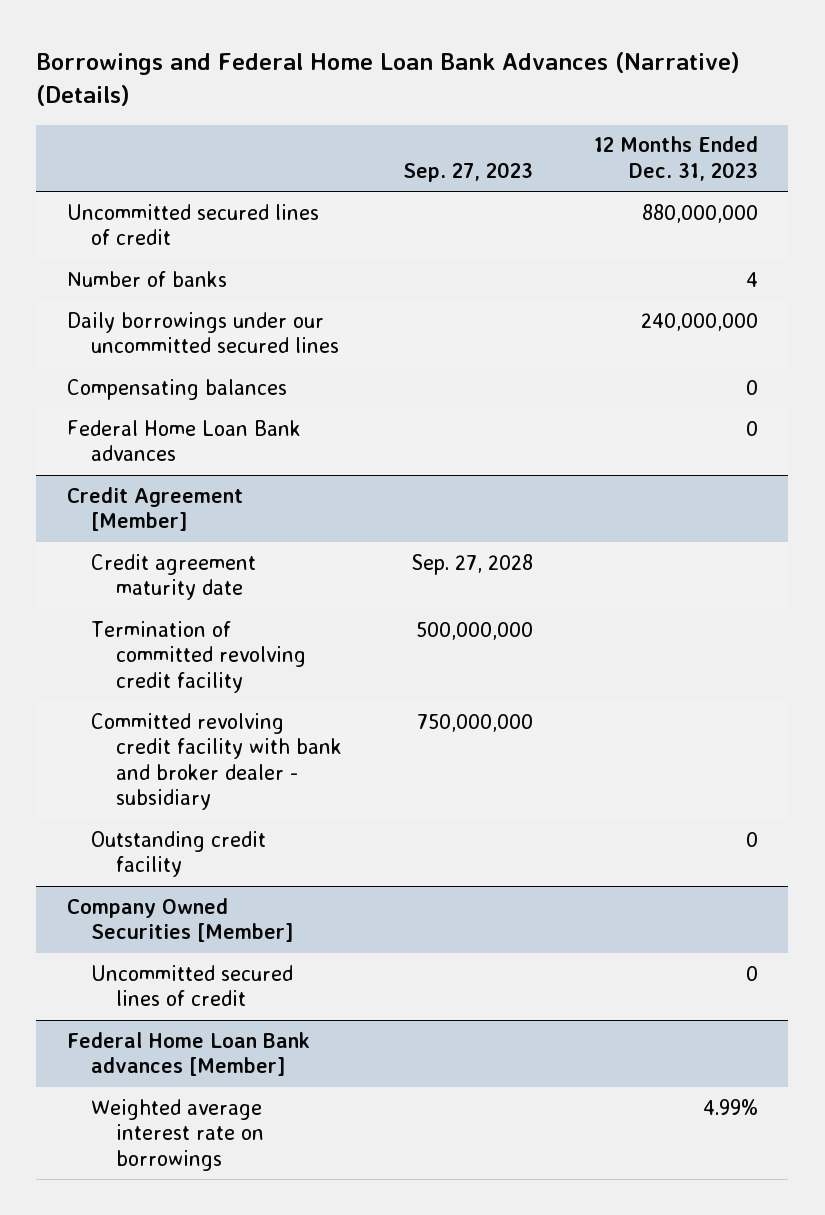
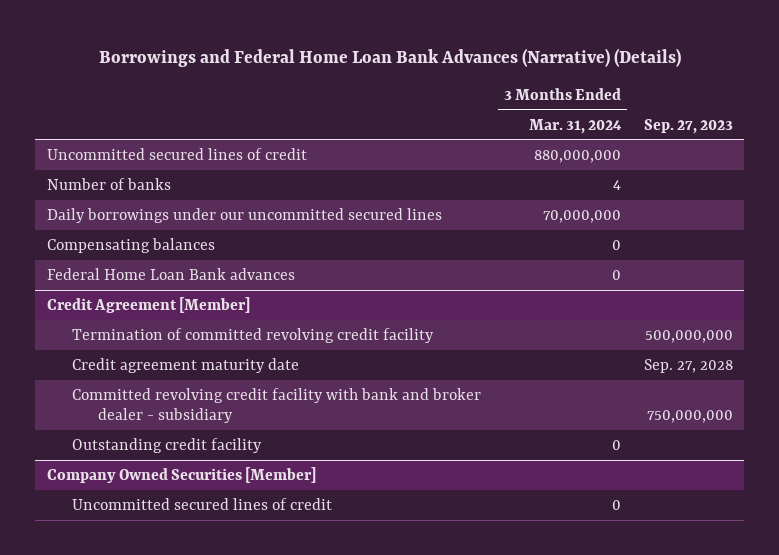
- | Sep. 27, 2023 | 12 Months Ended Dec. 31, 2023
+ | 3 Months Ended Mar. 31, 2024 | Sep. 27, 2023
@ Credit Agreement [Member]
moved down: Credit agreement maturity date | | Sep. 27, 2028
- Federal Home Loan Bank advances [Member]
- Weighted average interest rate on borrowings | | 4.99%

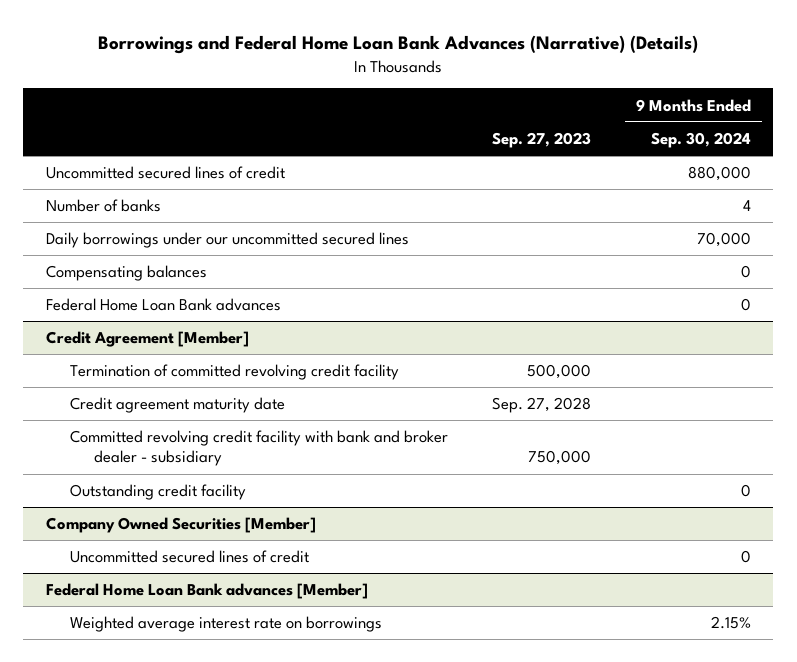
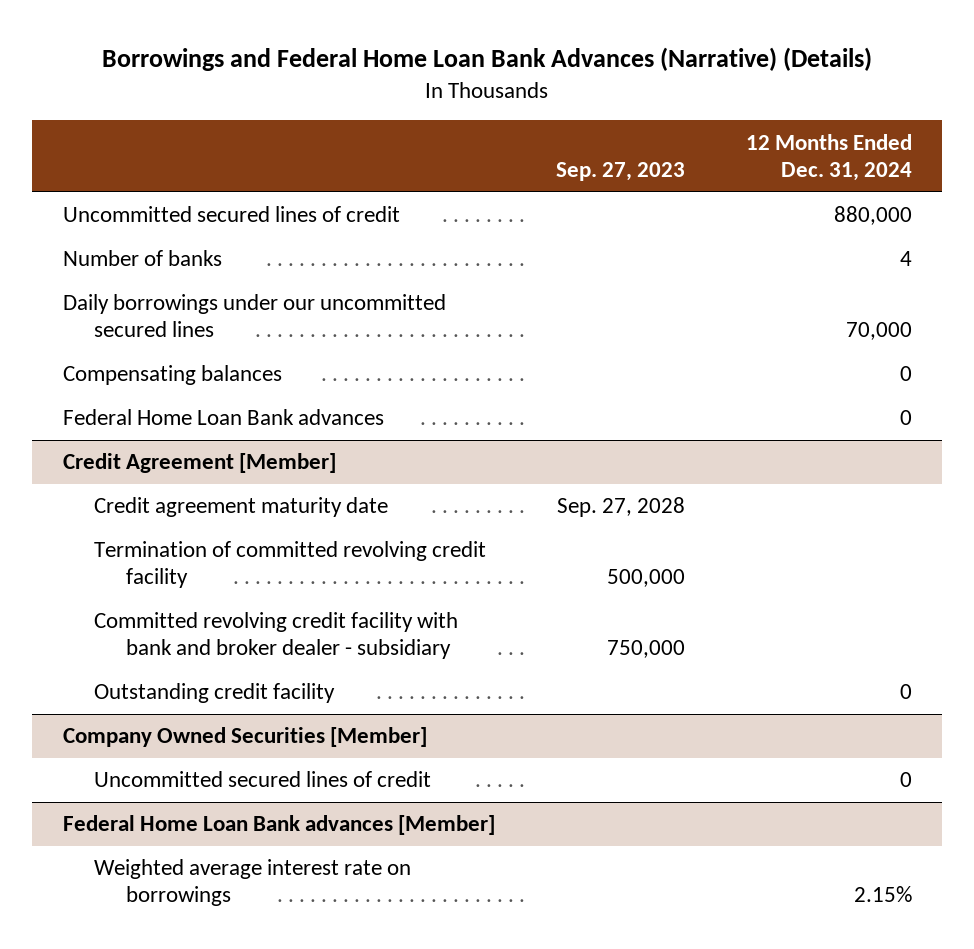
- | Sep. 27, 2023 | 9 Months Ended Sep. 30, 2024
+ | Sep. 27, 2023 | 12 Months Ended Dec. 31, 2024
@ Credit Agreement [Member]
moved down: Termination of committed revolving credit facility | 500,000 |

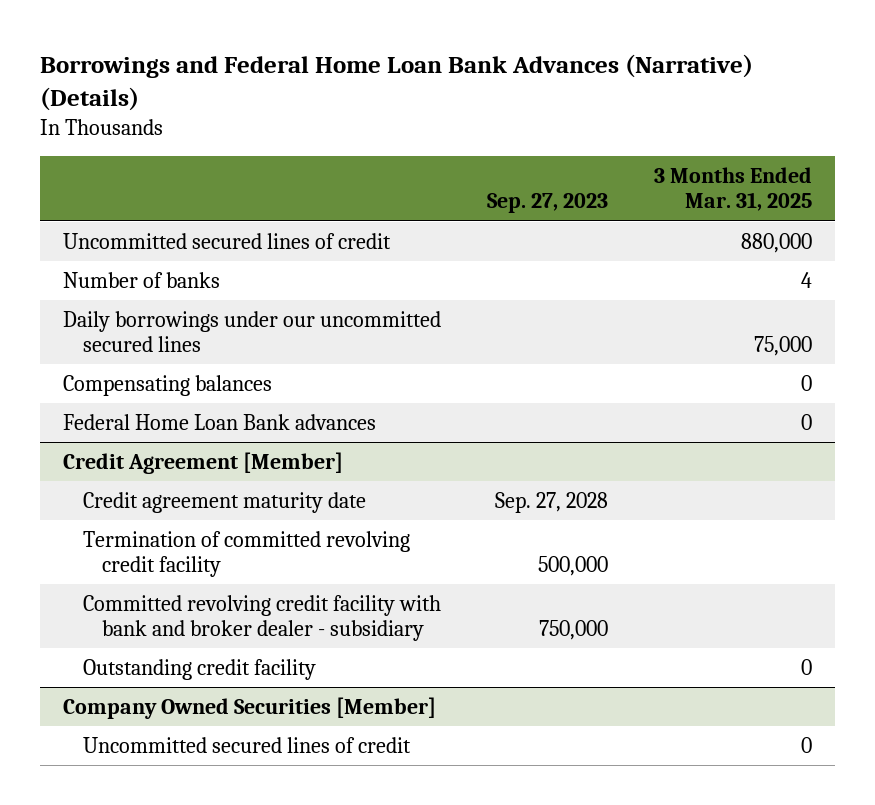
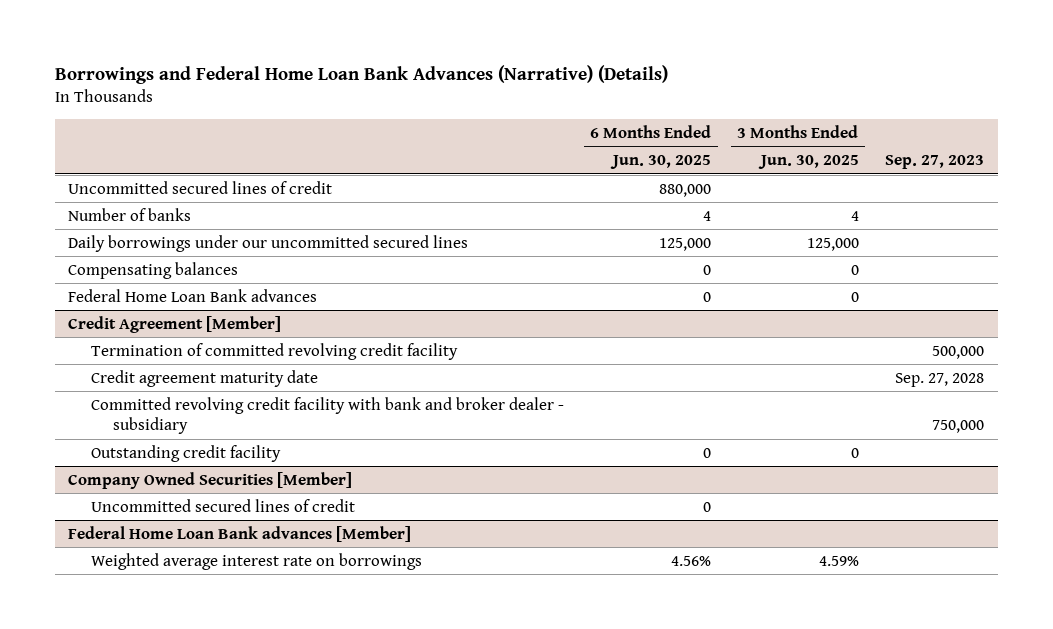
- | Sep. 27, 2023 | 3 Months Ended Mar. 31, 2025
+ | 6 Months Ended Jun. 30, 2025 | 3 Months Ended Jun. 30, 2025 | Sep. 27, 2023
@ Credit Agreement [Member]
moved down: Credit agreement maturity date | | | Sep. 27, 2028
+ Federal Home Loan Bank advances [Member]
+ Weighted average interest rate on borrowings | 4.56% | 4.59% |

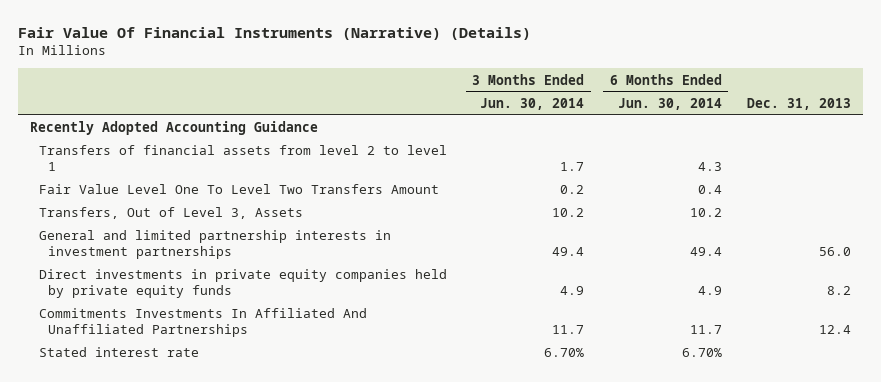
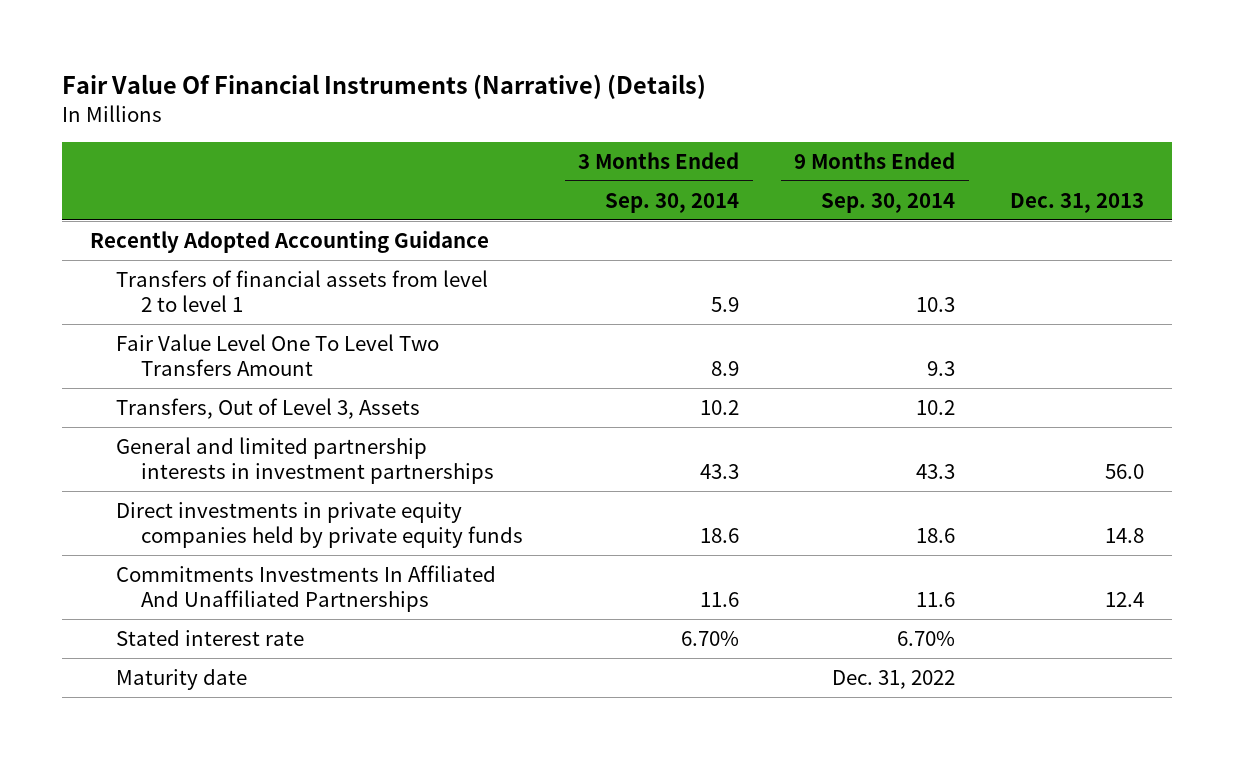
- | 3 Months Ended Jun. 30, 2014 | 6 Months Ended Jun. 30, 2014 | Dec. 31, 2013
+ | 3 Months Ended Sep. 30, 2014 | 9 Months Ended Sep. 30, 2014 | Dec. 31, 2013
- Direct investments in private equity companies held by private equity funds | 4.9 | 4.9 | 8.2
+ Direct investments in private equity companies held by private equity funds | 18.6 | 18.6 | 14.8
+ Maturity date | | Dec. 31, 2022 |

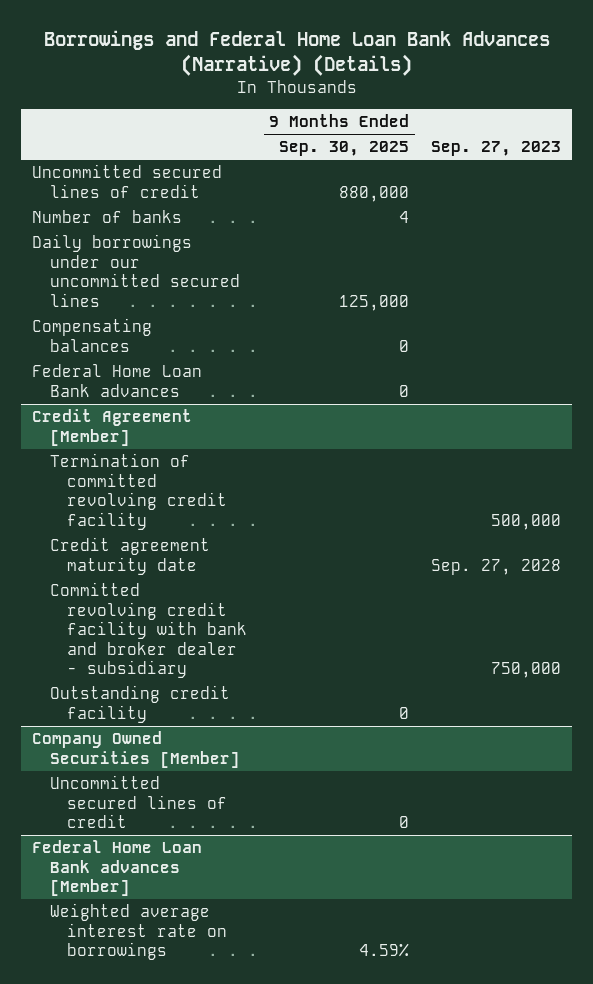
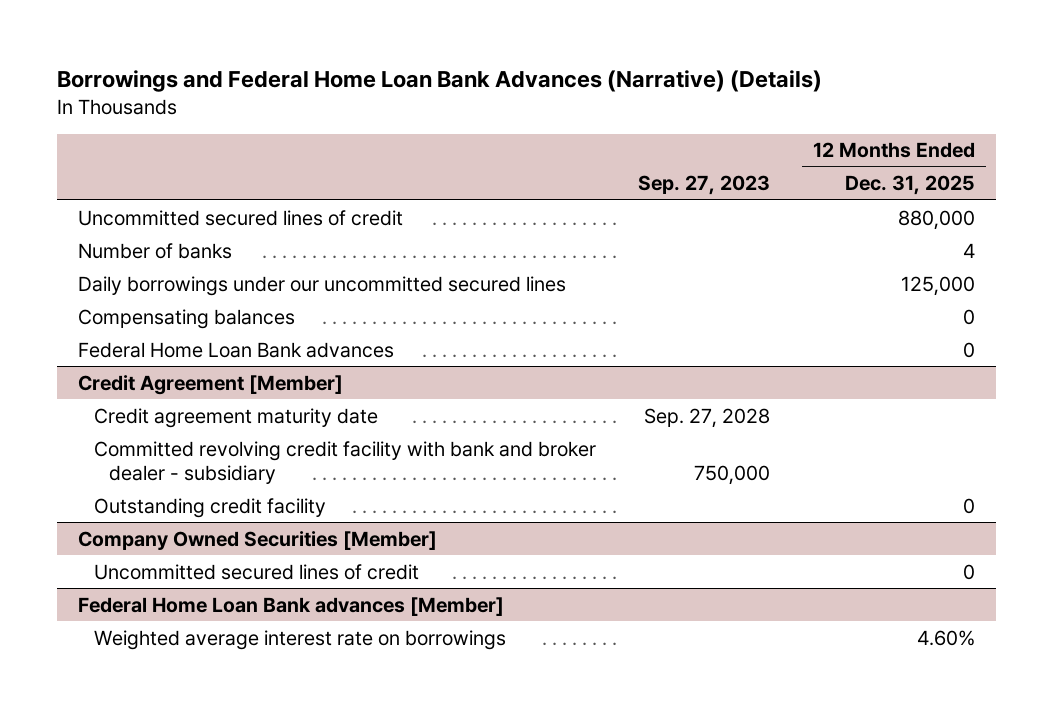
- | 9 Months Ended Sep. 30, 2025 | Sep. 27, 2023
+ | Sep. 27, 2023 | 12 Months Ended Dec. 31, 2025
@ Credit Agreement [Member]
- Termination of committed revolving credit facility | | 500,000

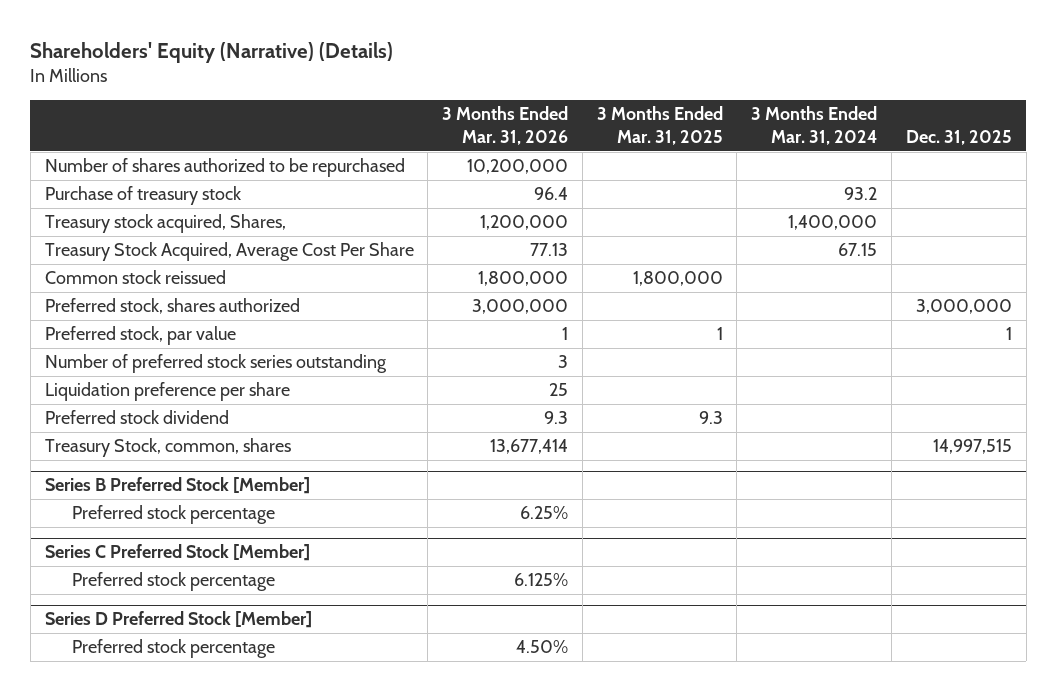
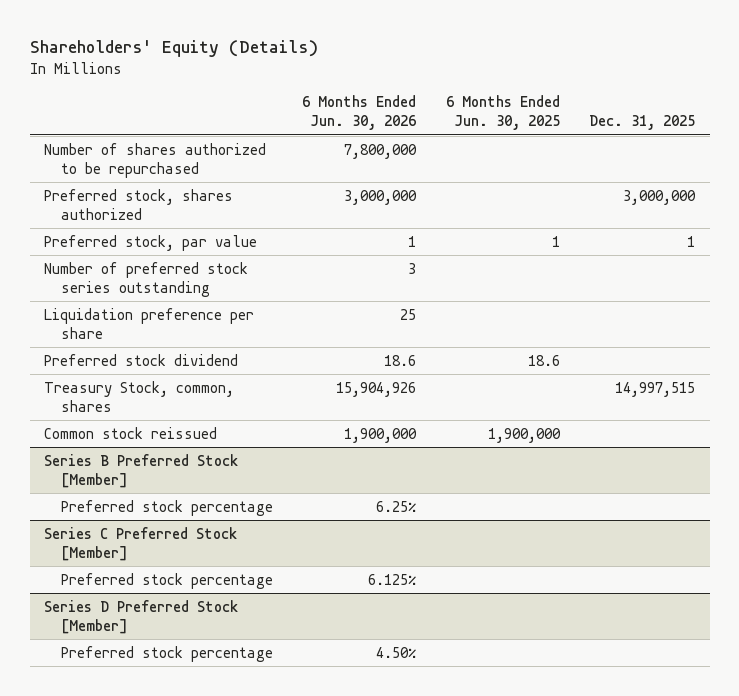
- Shareholders' Equity (Narrative) (Details)
+ Shareholders' Equity (Details)
- | 3 Months Ended Mar. 31, 2026 | 3 Months Ended Mar. 31, 2025 | 3 Months Ended Mar. 31, 2024 | Dec. 31, 2025
+ | 6 Months Ended Jun. 30, 2026 | 6 Months Ended Jun. 30, 2025 | Dec. 31, 2025
- Purchase of treasury stock | 96.4 | | 93.2 |
- Treasury stock acquired, Shares, | 1,200,000 | | 1,400,000 |
- Treasury Stock Acquired, Average Cost Per Share | 77.13 | | 67.15 |
moved down: Common stock reissued | 1,900,000 | 1,900,000 |

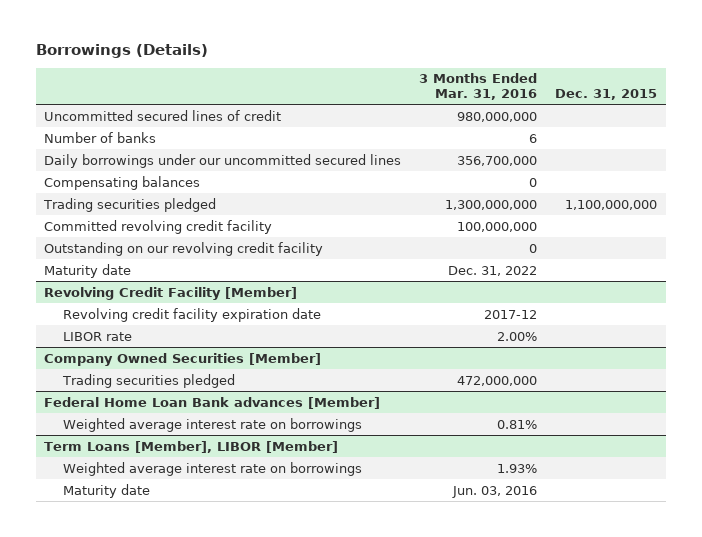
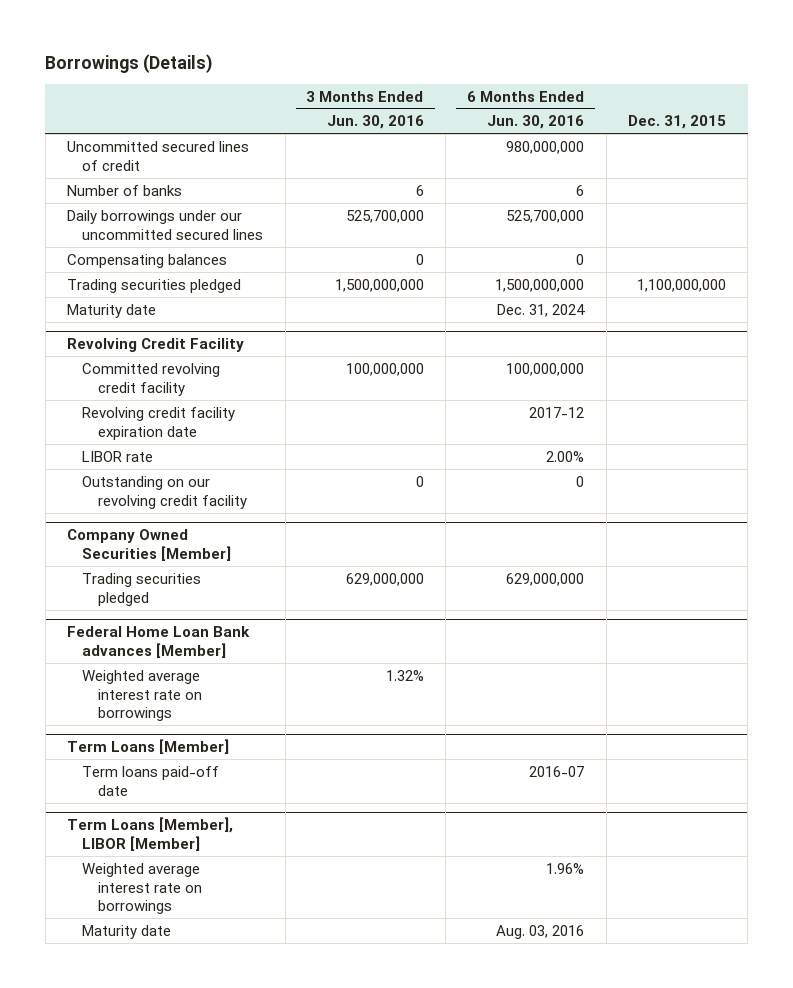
- | 3 Months Ended Mar. 31, 2016 | Dec. 31, 2015
+ | 3 Months Ended Jun. 30, 2016 | 6 Months Ended Jun. 30, 2016 | Dec. 31, 2015
- Committed revolving credit facility | 100,000,000 |
- Outstanding on our revolving credit facility | 0 |
- Revolving Credit Facility [Member]
+ Revolving Credit Facility
+ Committed revolving credit facility | 100,000,000 | 100,000,000 |
+ Outstanding on our revolving credit facility | 0 | 0 |
+ Term Loans [Member]
+ Term loans paid-off date | | 2016-07 |

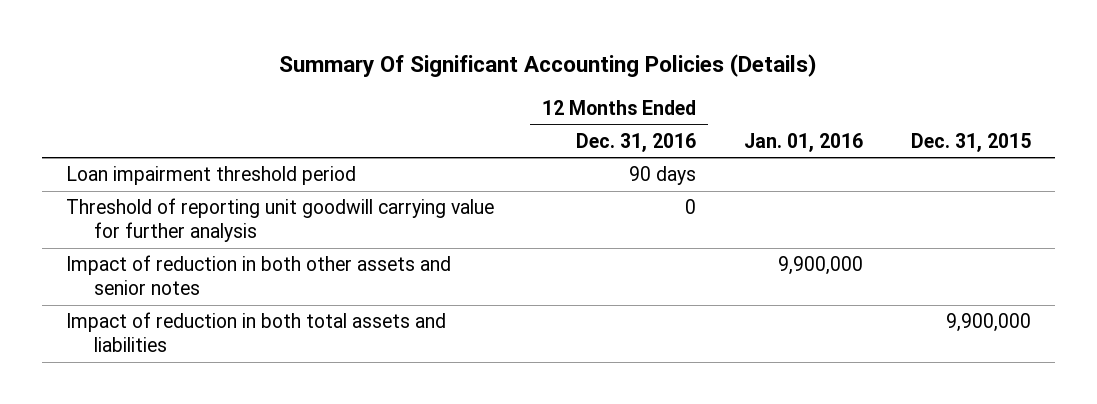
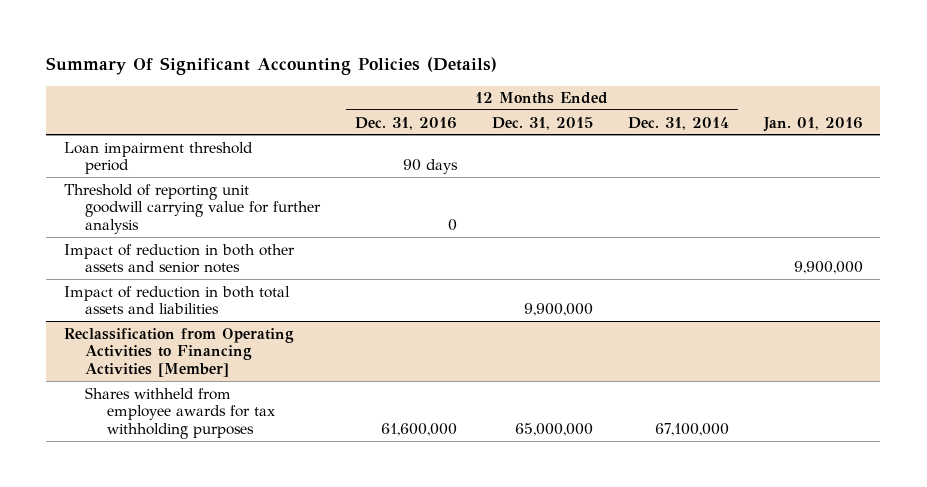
- | 12 Months Ended Dec. 31, 2016 | Jan. 01, 2016 | Dec. 31, 2015
+ | 12 Months Ended Dec. 31, 2016 | 12 Months Ended Dec. 31, 2015 | 12 Months Ended Dec. 31, 2014 | Jan. 01, 2016
+ Reclassification from Operating Activities to Financing Activities [Member]
+ Shares withheld from employee awards for tax withholding purposes | 61,600,000 | 65,000,000 | 67,100,000 |

